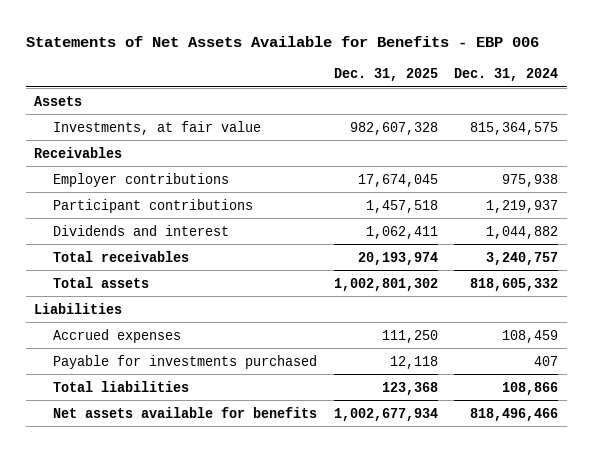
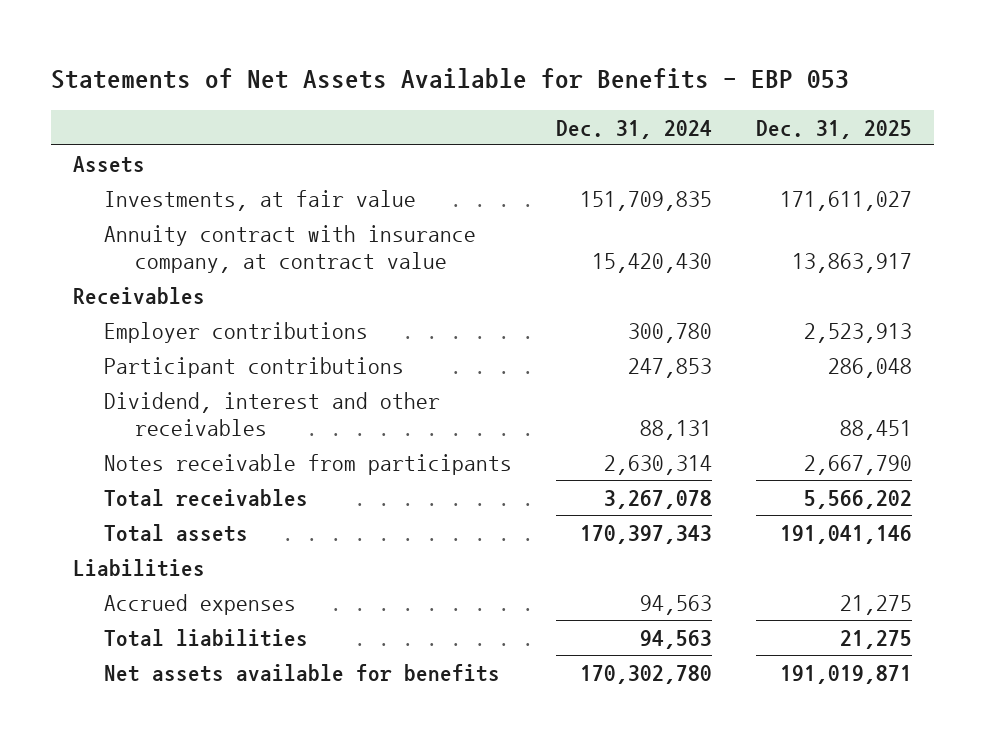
- Statements of Net Assets Available for Benefits - EBP 006
+ Statements of Net Assets Available for Benefits - EBP 053
- | Dec. 31, 2025 | Dec. 31, 2024
+ | Dec. 31, 2024 | Dec. 31, 2025
- Investments, at fair value | 982,607,328 | 815,364,575
+ Investments, at fair value | 151,709,835 | 171,611,027
+ Annuity contract with insurance company, at contract value | 15,420,430 | 13,863,917
- Employer contributions | 17,674,045 | 975,938
- Participant contributions | 1,457,518 | 1,219,937
- Dividends and interest | 1,062,411 | 1,044,882
- Total receivables | 20,193,974 | 3,240,757
- Total assets | 1,002,801,302 | 818,605,332
+ Employer contributions | 300,780 | 2,523,913
+ Participant contributions | 247,853 | 286,048
+ Dividend, interest and other receivables | 88,131 | 88,451
+ Notes receivable from participants | 2,630,314 | 2,667,790
+ Total receivables | 3,267,078 | 5,566,202
+ Total assets | 170,397,343 | 191,041,146
- Accrued expenses | 111,250 | 108,459
- Payable for investments purchased | 12,118 | 407
- Total liabilities | 123,368 | 108,866
- Net assets available for benefits | 1,002,677,934 | 818,496,466
+ Accrued expenses | 94,563 | 21,275
+ Total liabilities | 94,563 | 21,275
+ Net assets available for benefits | 170,302,780 | 191,019,871

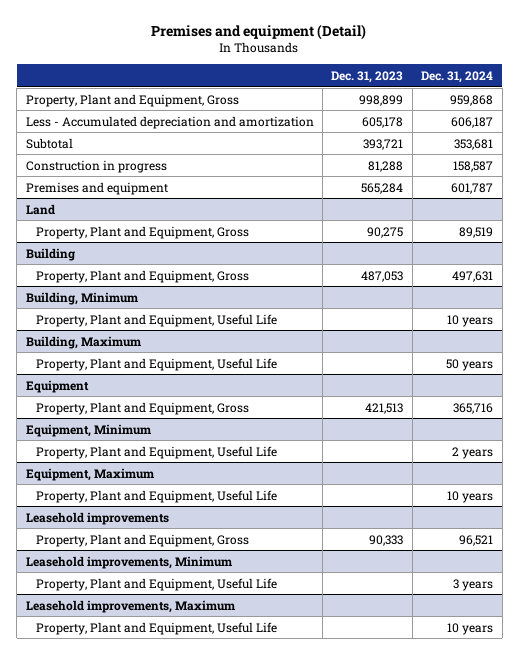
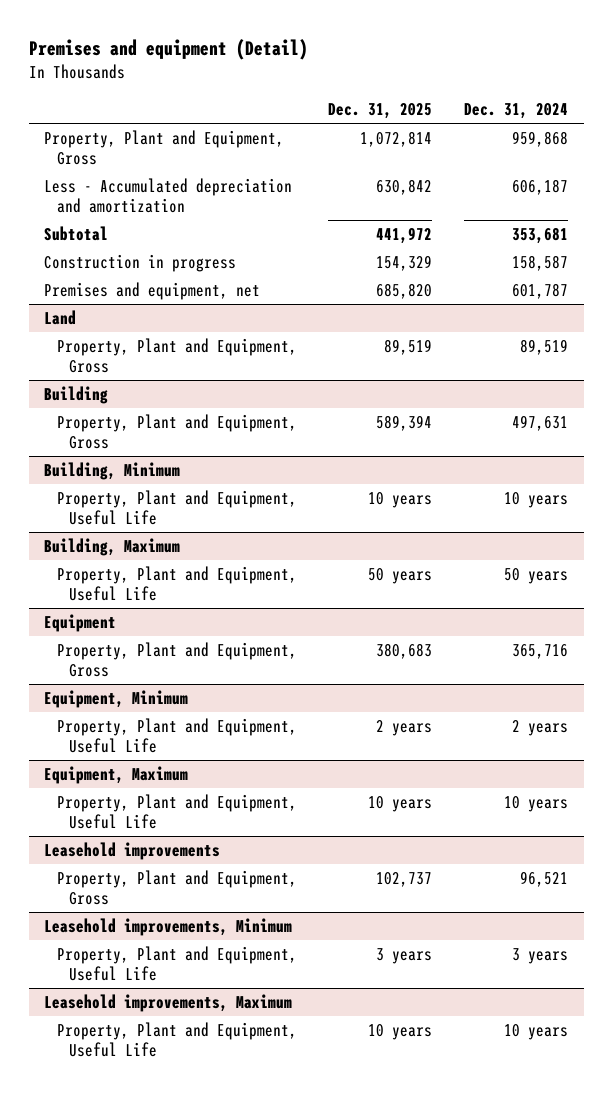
- | Dec. 31, 2023 | Dec. 31, 2024
+ | Dec. 31, 2025 | Dec. 31, 2024
- Premises and equipment | 565,284 | 601,787
+ Premises and equipment, net | 685,820 | 601,787

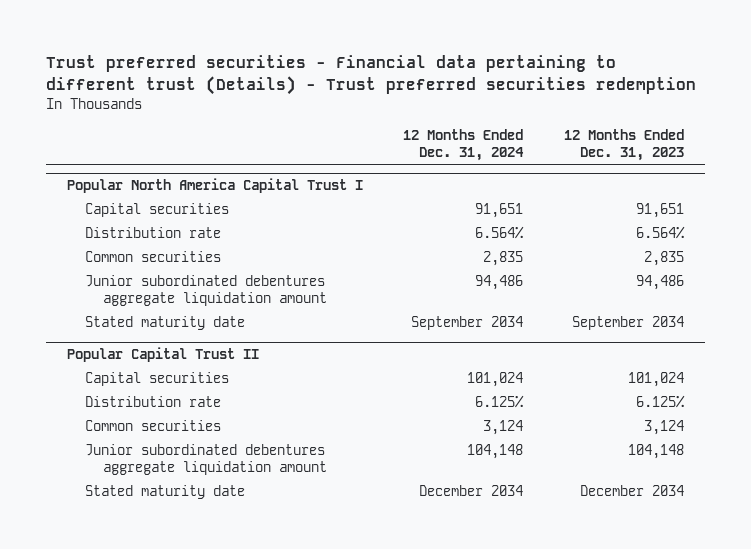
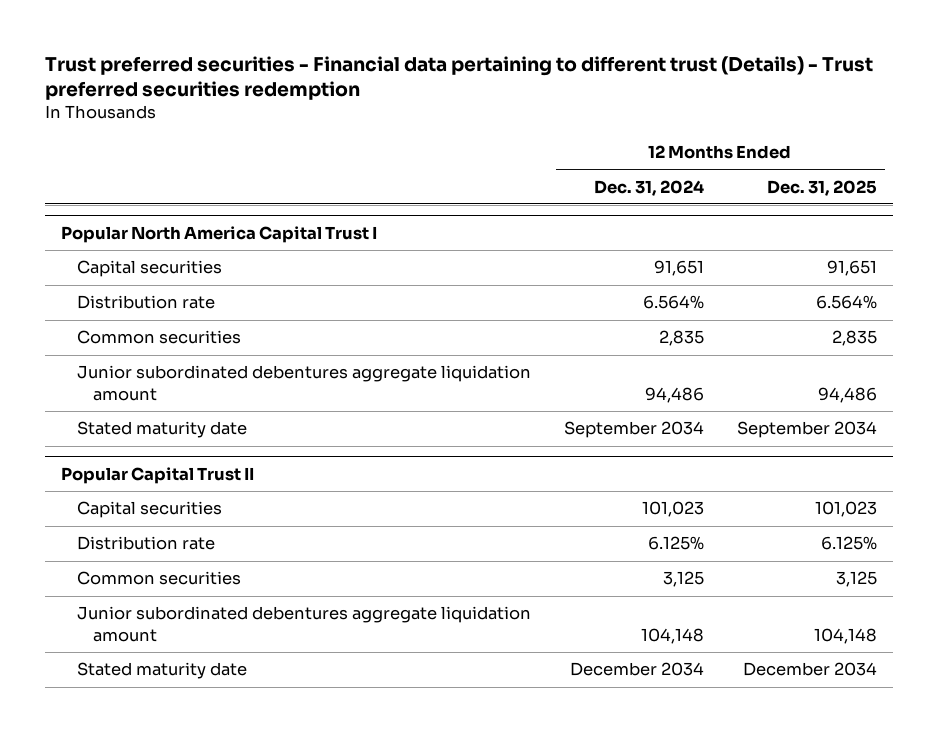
- | 12 Months Ended Dec. 31, 2024 | 12 Months Ended Dec. 31, 2023
+ | 12 Months Ended Dec. 31, 2024 | 12 Months Ended Dec. 31, 2025
@ Popular Capital Trust II
- Capital securities | 101,024 | 101,024
+ Capital securities | 101,023 | 101,023
- Common securities | 3,124 | 3,124
+ Common securities | 3,125 | 3,125

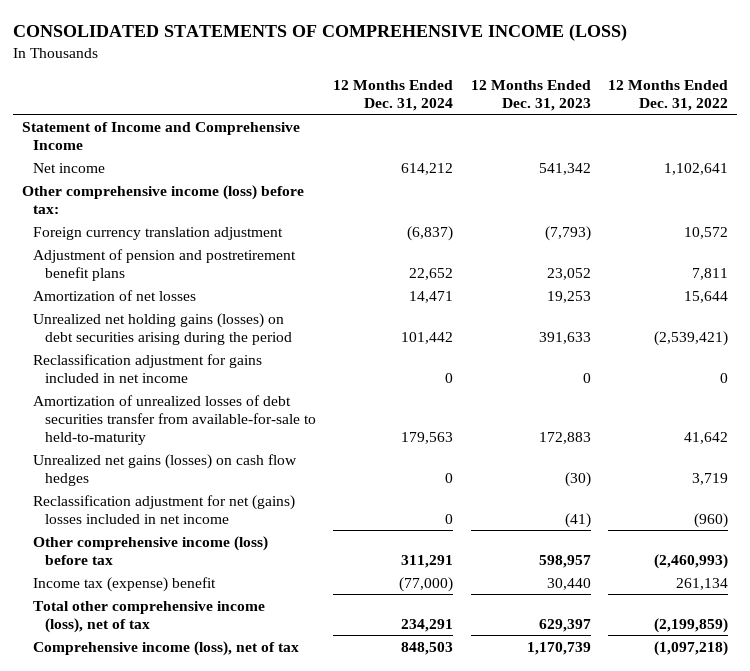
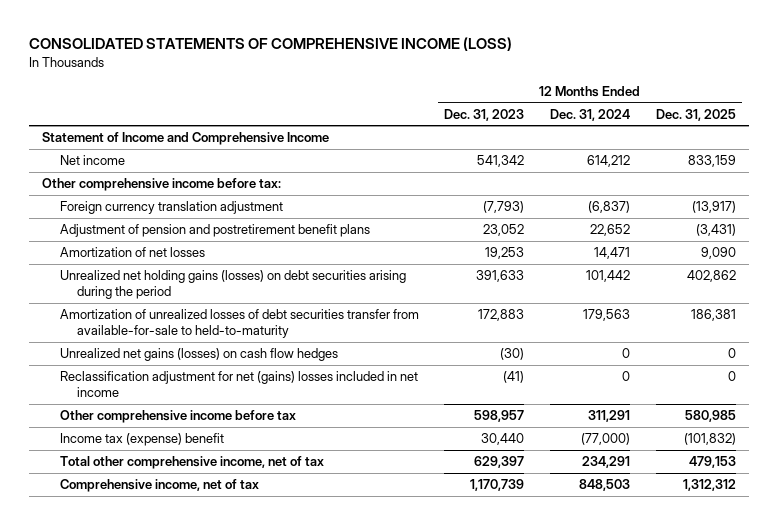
- | 12 Months Ended Dec. 31, 2024 | 12 Months Ended Dec. 31, 2023 | 12 Months Ended Dec. 31, 2022
+ | 12 Months Ended Dec. 31, 2023 | 12 Months Ended Dec. 31, 2024 | 12 Months Ended Dec. 31, 2025
- Other comprehensive income (loss) before tax:
+ Other comprehensive income before tax:
- Reclassification adjustment for gains included in net income | 0 | 0 | 0
- Other comprehensive income (loss) before tax | 311,291 | 598,957 | (2,460,993)
+ Other comprehensive income before tax | 598,957 | 311,291 | 580,985
- Total other comprehensive income (loss), net of tax | 234,291 | 629,397 | (2,199,859)
- Comprehensive income (loss), net of tax | 848,503 | 1,170,739 | (1,097,218)
+ Total other comprehensive income, net of tax | 629,397 | 234,291 | 479,153
+ Comprehensive income, net of tax | 1,170,739 | 848,503 | 1,312,312

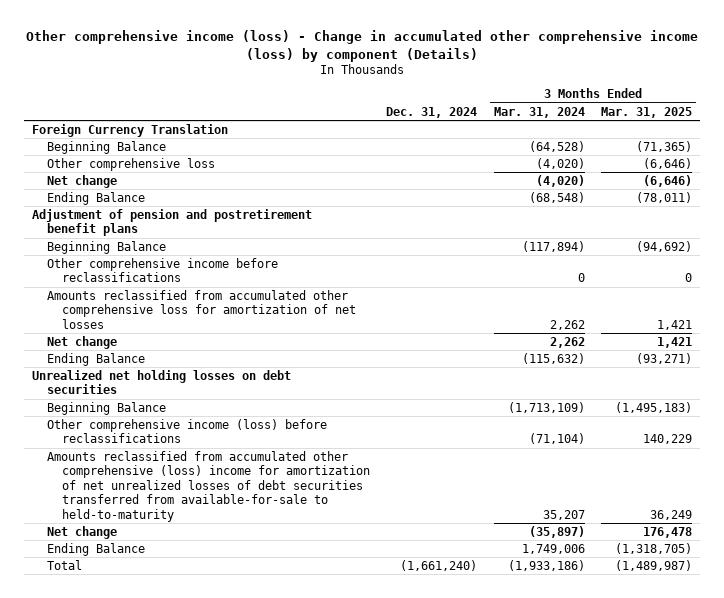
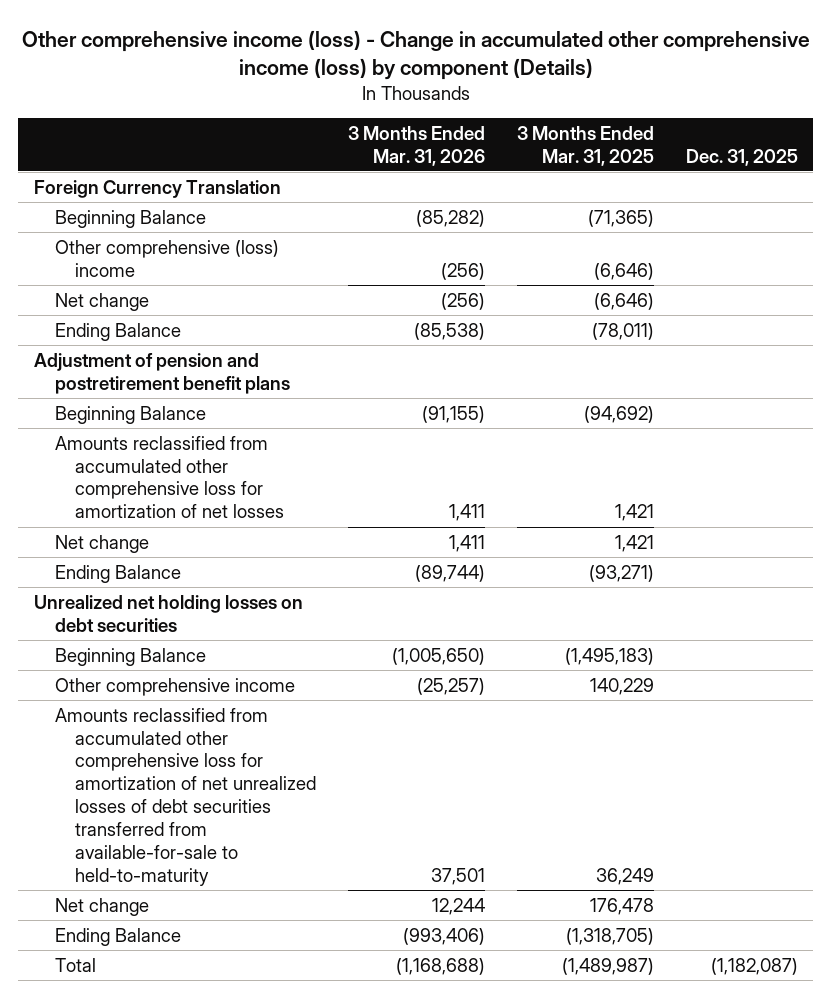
- | Dec. 31, 2024 | 3 Months Ended Mar. 31, 2024 | 3 Months Ended Mar. 31, 2025
+ | 3 Months Ended Mar. 31, 2026 | 3 Months Ended Mar. 31, 2025 | Dec. 31, 2025
- Other comprehensive loss | | (4,020) | (6,646)
+ Other comprehensive (loss) income | (256) | (6,646) |
- Other comprehensive income before reclassifications | | 0 | 0
- Other comprehensive income (loss) before reclassifications | | (71,104) | 140,229
- Amounts reclassified from accumulated other comprehensive (loss) income for amortization of net unrealized losses of debt securities transferred from available-for-sale to held-to-maturity | | 35,207 | 36,249
+ Other comprehensive income | (25,257) | 140,229 |
+ Amounts reclassified from accumulated other comprehensive loss for amortization of net unrealized losses of debt securities transferred from available-for-sale to held-to-maturity | 37,501 | 36,249 |

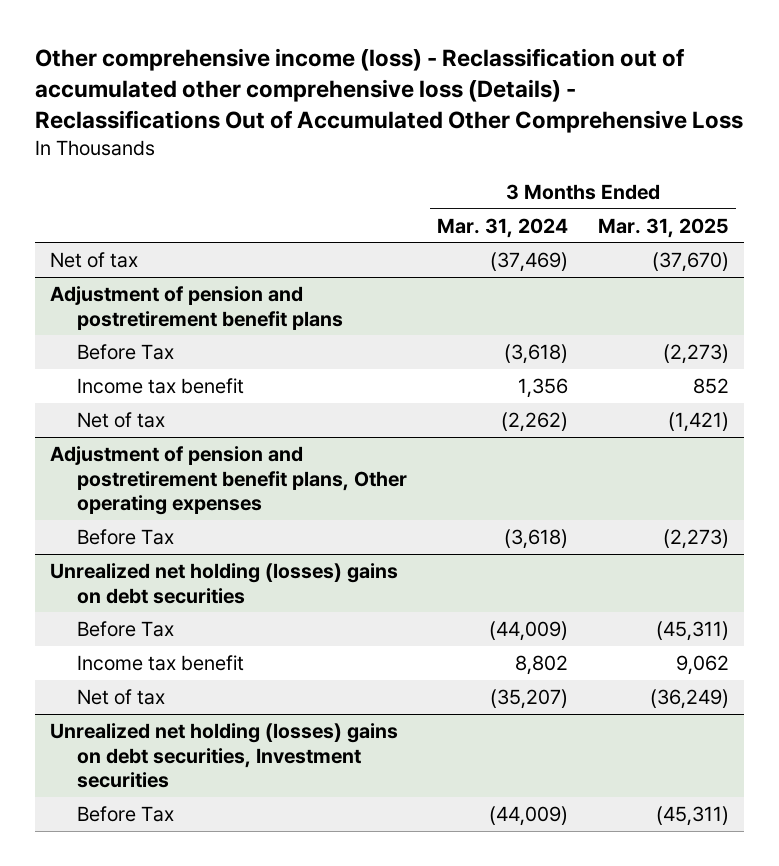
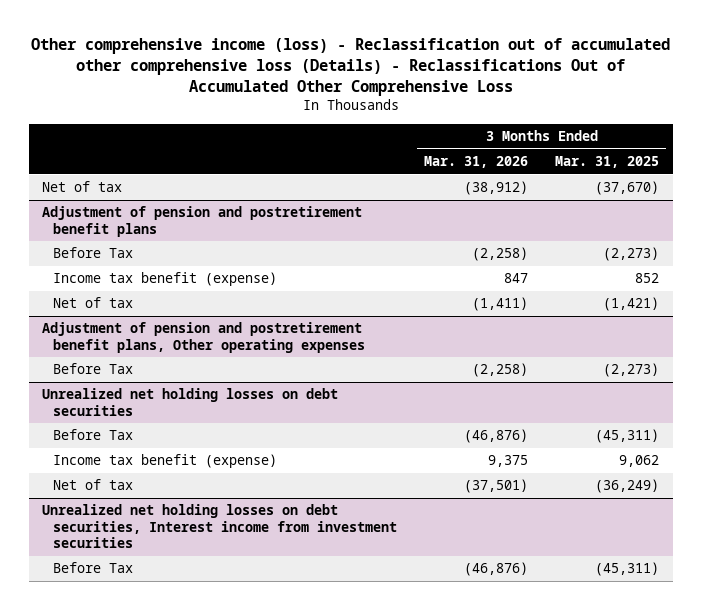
- | 3 Months Ended Mar. 31, 2024 | 3 Months Ended Mar. 31, 2025
+ | 3 Months Ended Mar. 31, 2026 | 3 Months Ended Mar. 31, 2025
@ Adjustment of pension and postretirement benefit plans
- Income tax benefit | 1,356 | 852
+ Income tax benefit (expense) | 847 | 852
- Unrealized net holding (losses) gains on debt securities
+ Unrealized net holding losses on debt securities
- Income tax benefit | 8,802 | 9,062
+ Income tax benefit (expense) | 9,375 | 9,062
- Unrealized net holding (losses) gains on debt securities, Investment securities
+ Unrealized net holding losses on debt securities, Interest income from investment securities

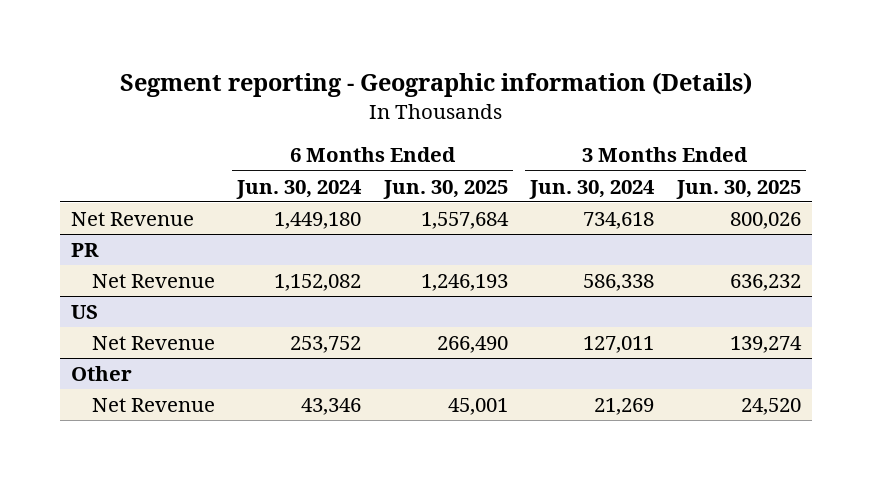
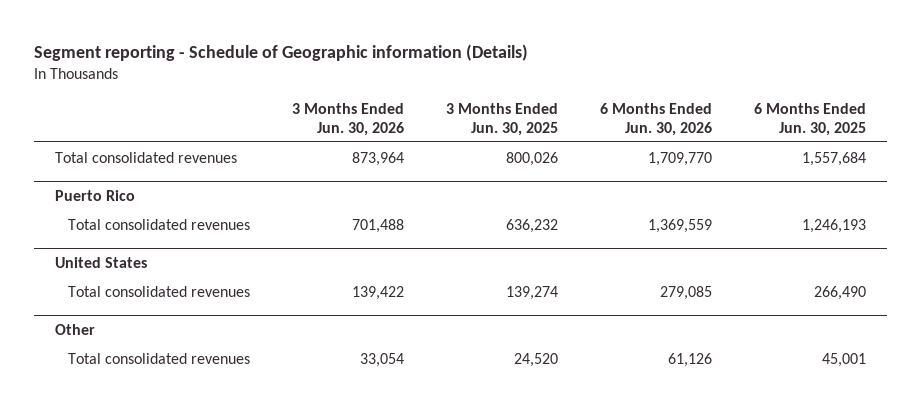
- Segment reporting - Geographic information (Details)
+ Segment reporting - Schedule of Geographic information (Details)
- | 6 Months Ended Jun. 30, 2024 | 6 Months Ended Jun. 30, 2025 | 3 Months Ended Jun. 30, 2024 | 3 Months Ended Jun. 30, 2025
+ | 3 Months Ended Jun. 30, 2026 | 3 Months Ended Jun. 30, 2025 | 6 Months Ended Jun. 30, 2026 | 6 Months Ended Jun. 30, 2025
- Net Revenue | 1,449,180 | 1,557,684 | 734,618 | 800,026
- PR
- Net Revenue | 1,152,082 | 1,246,193 | 586,338 | 636,232
- US
- Net Revenue | 253,752 | 266,490 | 127,011 | 139,274
+ Total consolidated revenues | 873,964 | 800,026 | 1,709,770 | 1,557,684
+ Puerto Rico
+ Total consolidated revenues | 701,488 | 636,232 | 1,369,559 | 1,246,193
+ United States
+ Total consolidated revenues | 139,422 | 139,274 | 279,085 | 266,490
@ Other
- Net Revenue | 43,346 | 45,001 | 21,269 | 24,520
+ Total consolidated revenues | 33,054 | 24,520 | 61,126 | 45,001

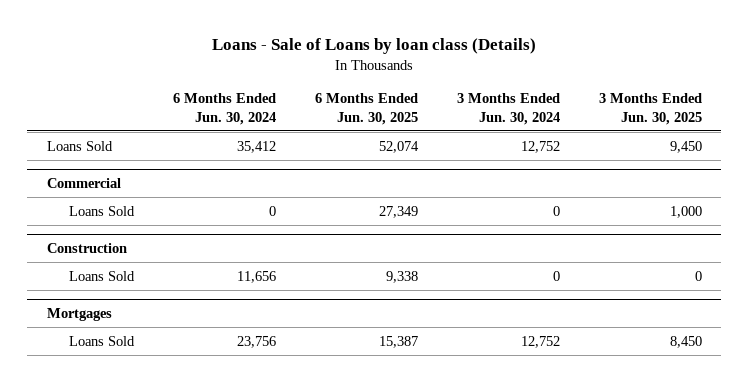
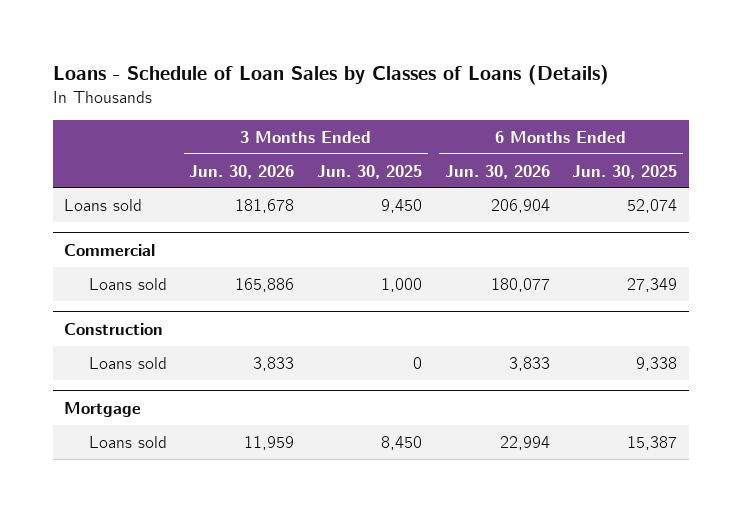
- Loans - Sale of Loans by loan class (Details)
+ Loans - Schedule of Loan Sales by Classes of Loans (Details)
- | 6 Months Ended Jun. 30, 2024 | 6 Months Ended Jun. 30, 2025 | 3 Months Ended Jun. 30, 2024 | 3 Months Ended Jun. 30, 2025
+ | 3 Months Ended Jun. 30, 2026 | 3 Months Ended Jun. 30, 2025 | 6 Months Ended Jun. 30, 2026 | 6 Months Ended Jun. 30, 2025
- Loans Sold | 35,412 | 52,074 | 12,752 | 9,450
+ Loans sold | 181,678 | 9,450 | 206,904 | 52,074
@ Commercial
- Loans Sold | 0 | 27,349 | 0 | 1,000
+ Loans sold | 165,886 | 1,000 | 180,077 | 27,349
@ Construction
- Loans Sold | 11,656 | 9,338 | 0 | 0
- Mortgages
- Loans Sold | 23,756 | 15,387 | 12,752 | 8,450
@ Construction
+ Loans sold | 3,833 | 0 | 3,833 | 9,338
+ Mortgage
+ Loans sold | 11,959 | 8,450 | 22,994 | 15,387

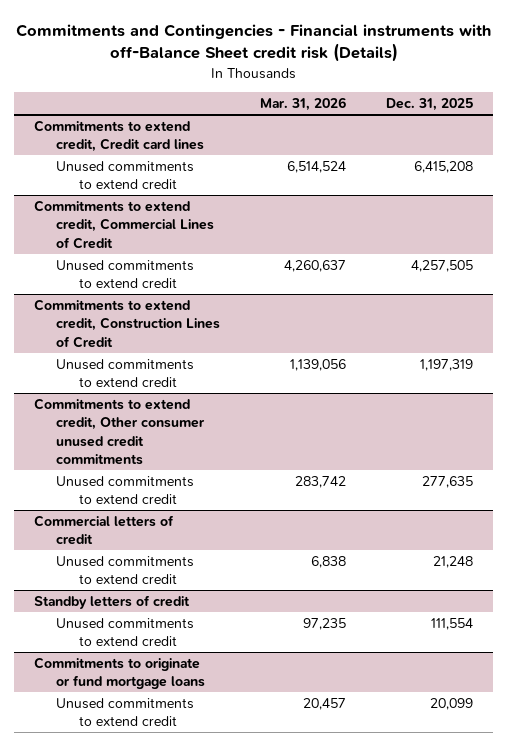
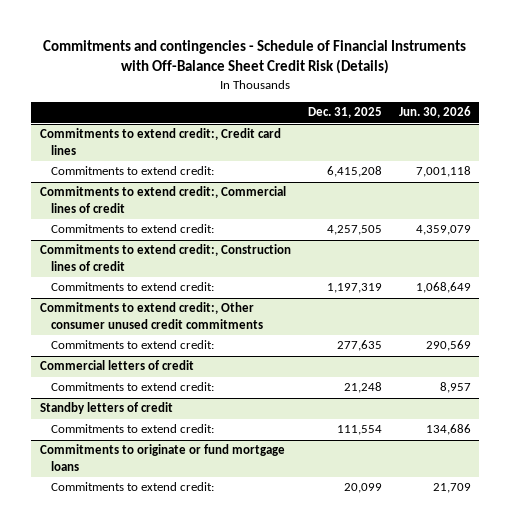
- Commitments and Contingencies - Financial instruments with off-Balance Sheet credit risk (Details)
+ Commitments and contingencies - Schedule of Financial Instruments with Off-Balance Sheet Credit Risk (Details)
- | Mar. 31, 2026 | Dec. 31, 2025
+ | Dec. 31, 2025 | Jun. 30, 2026
- Commitments to extend credit, Credit card lines
- Unused commitments to extend credit | 6,514,524 | 6,415,208
- Commitments to extend credit, Commercial Lines of Credit
- Unused commitments to extend credit | 4,260,637 | 4,257,505
- Commitments to extend credit, Construction Lines of Credit
- Unused commitments to extend credit | 1,139,056 | 1,197,319
- Commitments to extend credit, Other consumer unused credit commitments
- Unused commitments to extend credit | 283,742 | 277,635
+ Commitments to extend credit:, Credit card lines
+ Commitments to extend credit: | 6,415,208 | 7,001,118
+ Commitments to extend credit:, Commercial lines of credit
+ Commitments to extend credit: | 4,257,505 | 4,359,079
+ Commitments to extend credit:, Construction lines of credit
+ Commitments to extend credit: | 1,197,319 | 1,068,649
+ Commitments to extend credit:, Other consumer unused credit commitments
+ Commitments to extend credit: | 277,635 | 290,569
@ Commercial letters of credit
- Unused commitments to extend credit | 6,838 | 21,248
+ Commitments to extend credit: | 21,248 | 8,957
@ Standby letters of credit
- Unused commitments to extend credit | 97,235 | 111,554
+ Commitments to extend credit: | 111,554 | 134,686
@ Commitments to originate or fund mortgage loans
- Unused commitments to extend credit | 20,457 | 20,099
+ Commitments to extend credit: | 20,099 | 21,709

